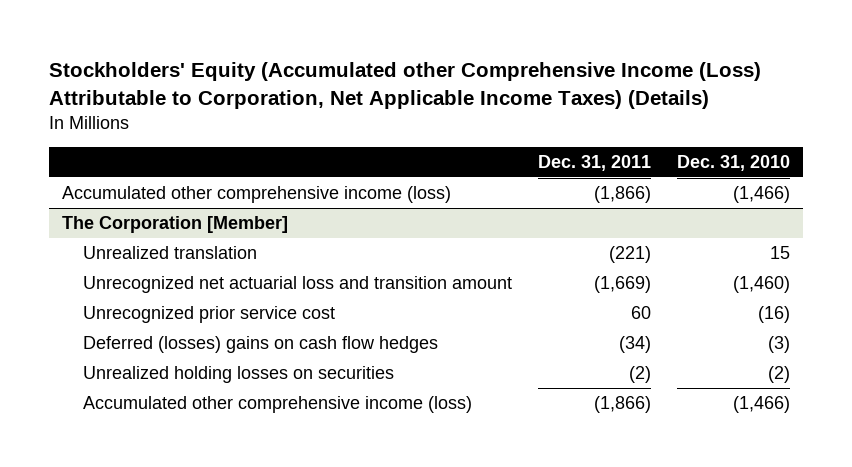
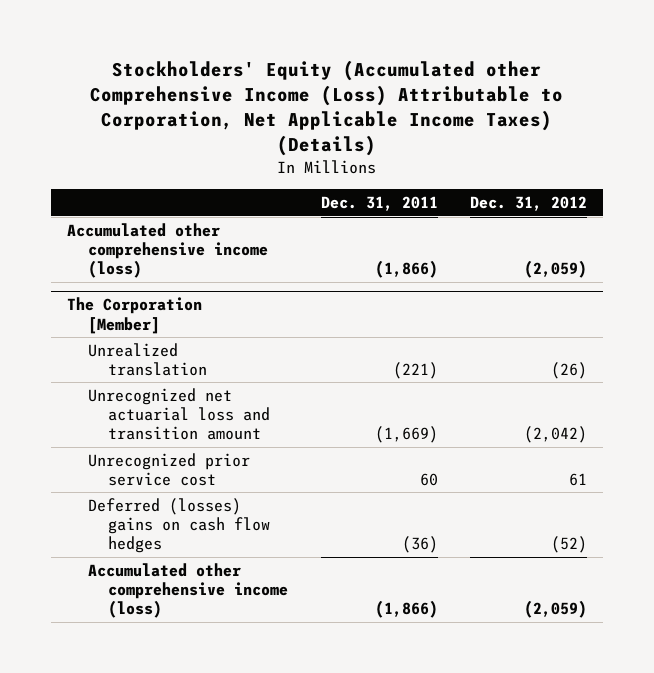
- | Dec. 31, 2011 | Dec. 31, 2010
+ | Dec. 31, 2011 | Dec. 31, 2012
@ The Corporation [Member]
- Deferred (losses) gains on cash flow hedges | (34) | (3)
- Unrealized holding losses on securities | (2) | (2)
+ Deferred (losses) gains on cash flow hedges | (36) | (52)

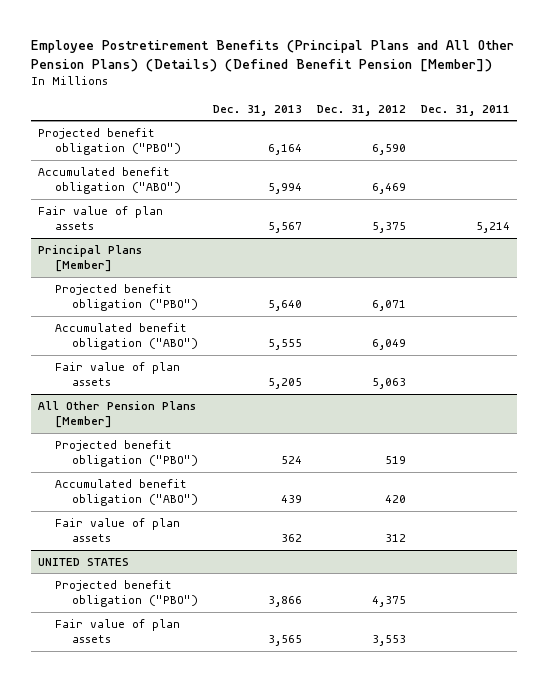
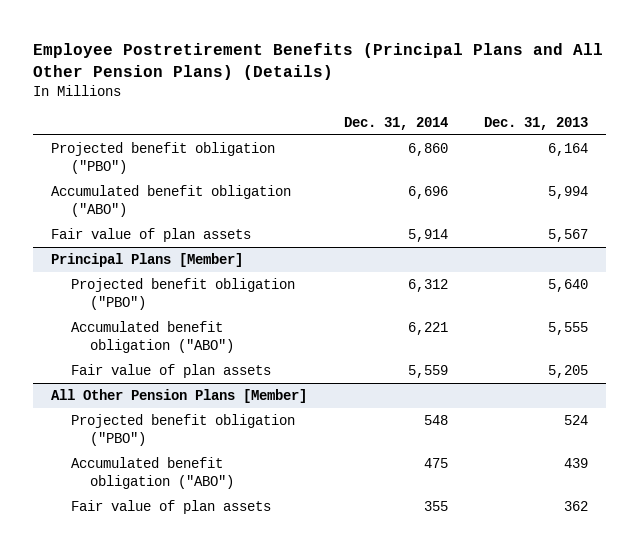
- Employee Postretirement Benefits (Principal Plans and All Other Pension Plans) (Details) (Defined Benefit Pension [Member])
+ Employee Postretirement Benefits (Principal Plans and All Other Pension Plans) (Details)
- | Dec. 31, 2013 | Dec. 31, 2012 | Dec. 31, 2011
+ | Dec. 31, 2014 | Dec. 31, 2013
- UNITED STATES
- Projected benefit obligation ("PBO") | 3,866 | 4,375 |
- Fair value of plan assets | 3,565 | 3,553 |

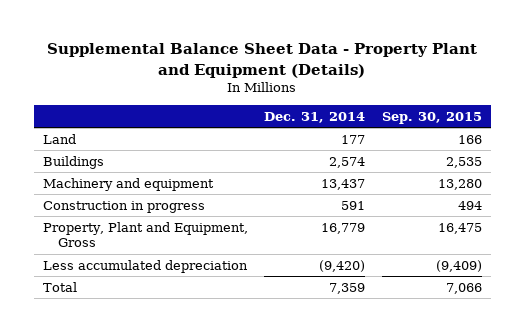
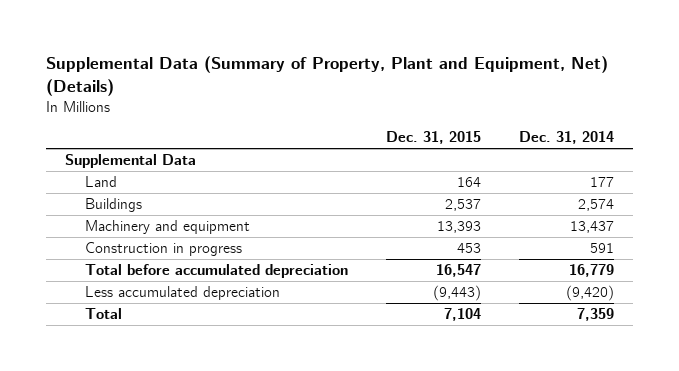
- Supplemental Balance Sheet Data - Property Plant and Equipment (Details)
+ Supplemental Data (Summary of Property, Plant and Equipment, Net) (Details)
- | Dec. 31, 2014 | Sep. 30, 2015
+ | Dec. 31, 2015 | Dec. 31, 2014
+ Supplemental Data
- Property, Plant and Equipment, Gross | 16,779 | 16,475
+ Total before accumulated depreciation | 16,547 | 16,779

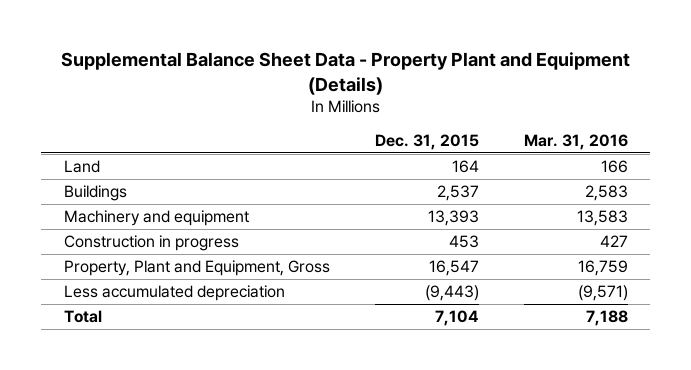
- Supplemental Data (Summary of Property, Plant and Equipment, Net) (Details)
+ Supplemental Balance Sheet Data - Property Plant and Equipment (Details)
- | Dec. 31, 2015 | Dec. 31, 2014
+ | Dec. 31, 2015 | Mar. 31, 2016
- Supplemental Data
- Total before accumulated depreciation | 16,547 | 16,779
+ Property, Plant and Equipment, Gross | 16,547 | 16,759

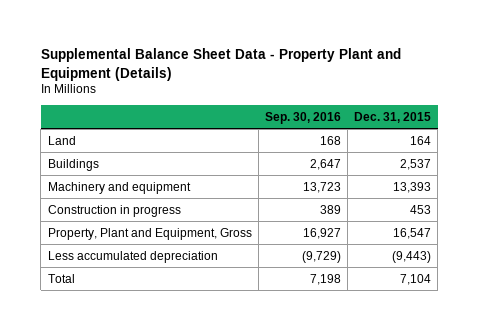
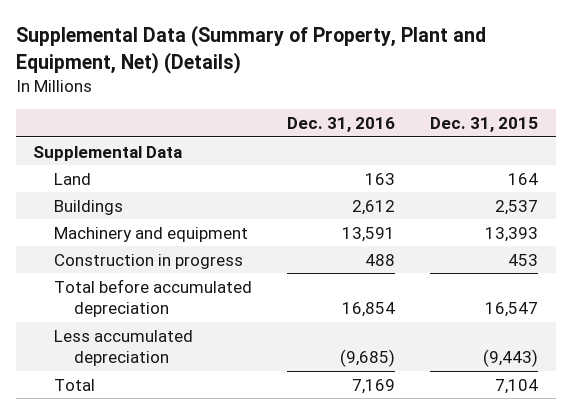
- Supplemental Balance Sheet Data - Property Plant and Equipment (Details)
+ Supplemental Data (Summary of Property, Plant and Equipment, Net) (Details)
- | Sep. 30, 2016 | Dec. 31, 2015
+ | Dec. 31, 2016 | Dec. 31, 2015
+ Supplemental Data
- Property, Plant and Equipment, Gross | 16,927 | 16,547
+ Total before accumulated depreciation | 16,854 | 16,547

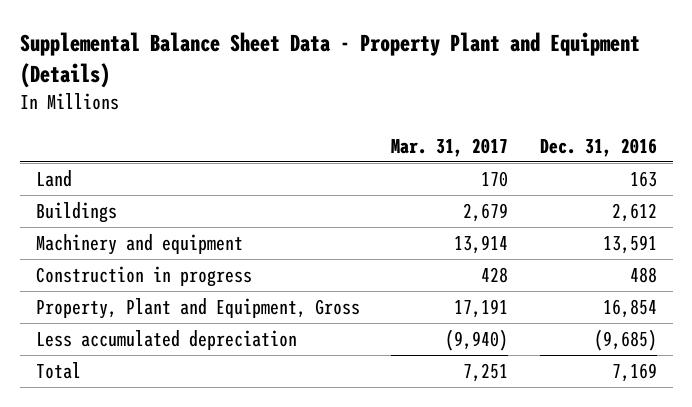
- Supplemental Data (Summary of Property, Plant and Equipment, Net) (Details)
+ Supplemental Balance Sheet Data - Property Plant and Equipment (Details)
- | Dec. 31, 2016 | Dec. 31, 2015
+ | Mar. 31, 2017 | Dec. 31, 2016
- Supplemental Data
- Total before accumulated depreciation | 16,854 | 16,547
+ Property, Plant and Equipment, Gross | 17,191 | 16,854

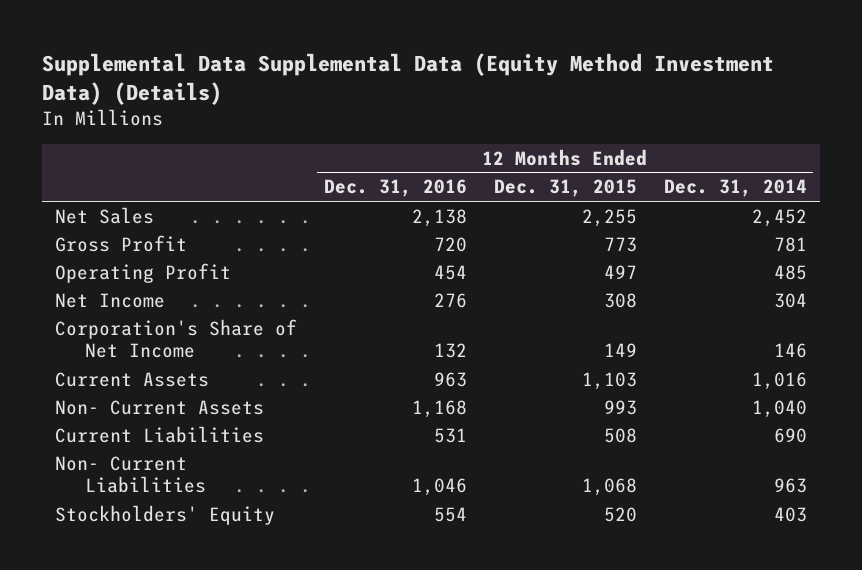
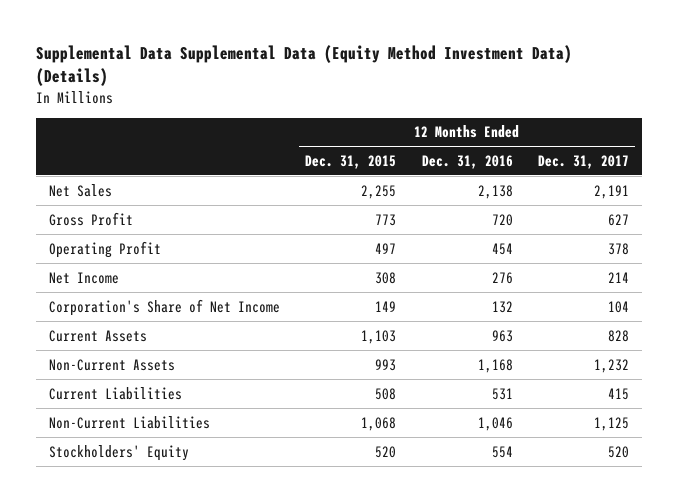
- | 12 Months Ended Dec. 31, 2016 | 12 Months Ended Dec. 31, 2015 | 12 Months Ended Dec. 31, 2014
+ | 12 Months Ended Dec. 31, 2015 | 12 Months Ended Dec. 31, 2016 | 12 Months Ended Dec. 31, 2017
- Non- Current Assets | 1,168 | 993 | 1,040
+ Non-Current Assets | 993 | 1,168 | 1,232
- Non- Current Liabilities | 1,046 | 1,068 | 963
+ Non-Current Liabilities | 1,068 | 1,046 | 1,125

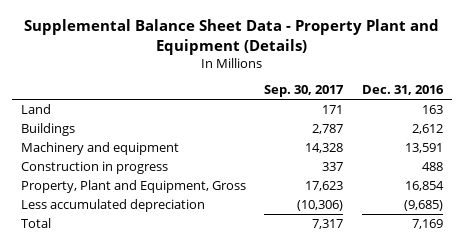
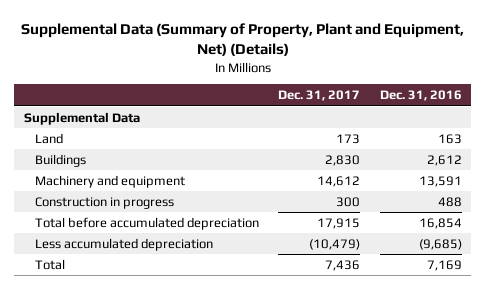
- Supplemental Balance Sheet Data - Property Plant and Equipment (Details)
+ Supplemental Data (Summary of Property, Plant and Equipment, Net) (Details)
- | Sep. 30, 2017 | Dec. 31, 2016
+ | Dec. 31, 2017 | Dec. 31, 2016
+ Supplemental Data
- Property, Plant and Equipment, Gross | 17,623 | 16,854
+ Total before accumulated depreciation | 17,915 | 16,854

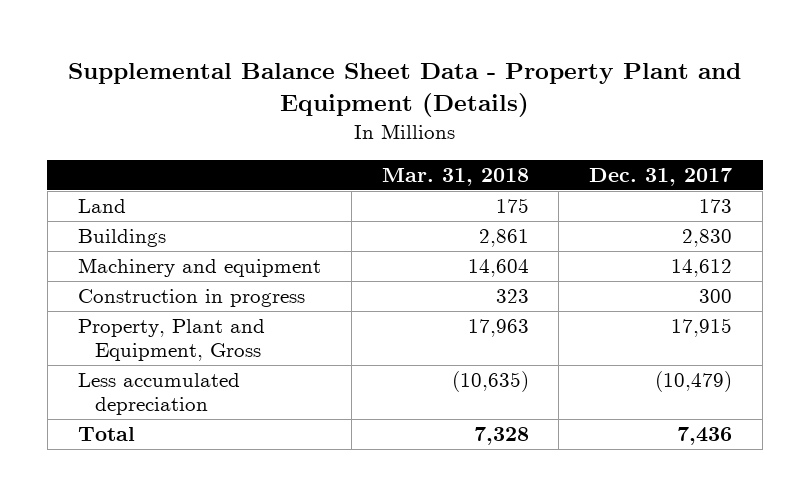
- Supplemental Data (Summary of Property, Plant and Equipment, Net) (Details)
+ Supplemental Balance Sheet Data - Property Plant and Equipment (Details)
- | Dec. 31, 2017 | Dec. 31, 2016
+ | Mar. 31, 2018 | Dec. 31, 2017
- Supplemental Data
- Total before accumulated depreciation | 17,915 | 16,854
+ Property, Plant and Equipment, Gross | 17,963 | 17,915

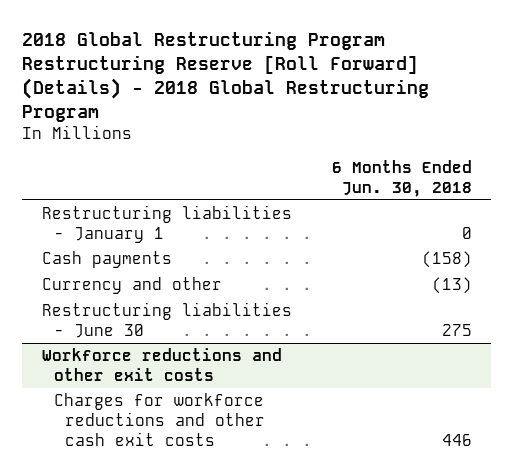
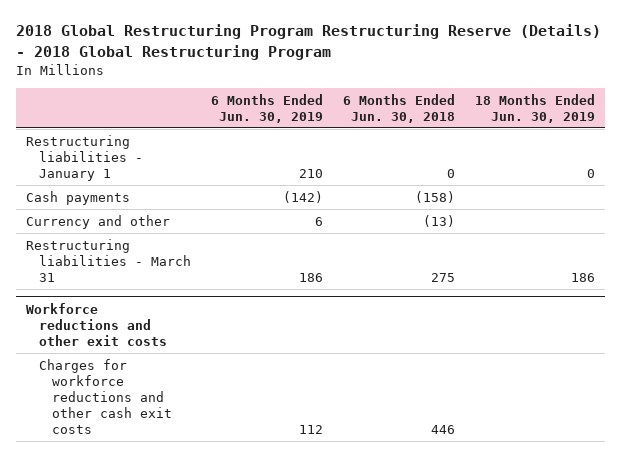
- 2018 Global Restructuring Program Restructuring Reserve [Roll Forward] (Details) - 2018 Global Restructuring Program
+ 2018 Global Restructuring Program Restructuring Reserve (Details) - 2018 Global Restructuring Program
- | 6 Months Ended Jun. 30, 2018
+ | 6 Months Ended Jun. 30, 2019 | 6 Months Ended Jun. 30, 2018 | 18 Months Ended Jun. 30, 2019
- Restructuring liabilities - June 30 | 275
+ Restructuring liabilities - March 31 | 186 | 275 | 186

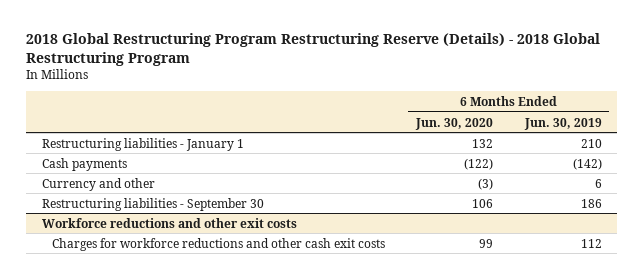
- | 6 Months Ended Jun. 30, 2019 | 6 Months Ended Jun. 30, 2018 | 18 Months Ended Jun. 30, 2019
+ | 6 Months Ended Jun. 30, 2020 | 6 Months Ended Jun. 30, 2019
- Restructuring liabilities - March 31 | 186 | 275 | 186
+ Restructuring liabilities - September 30 | 106 | 186

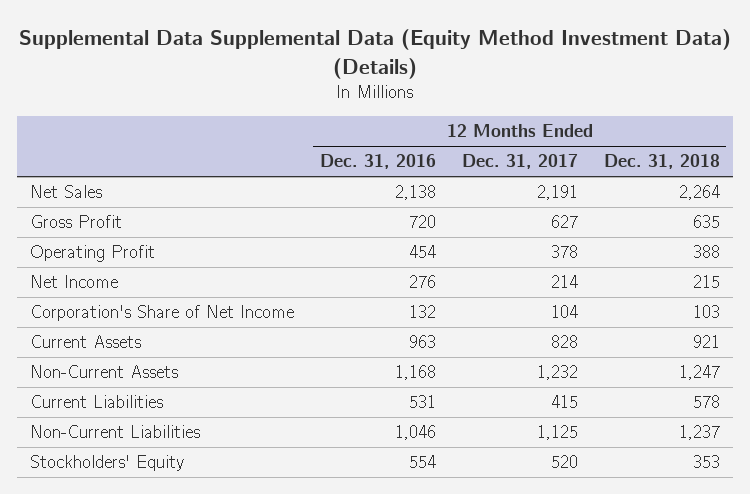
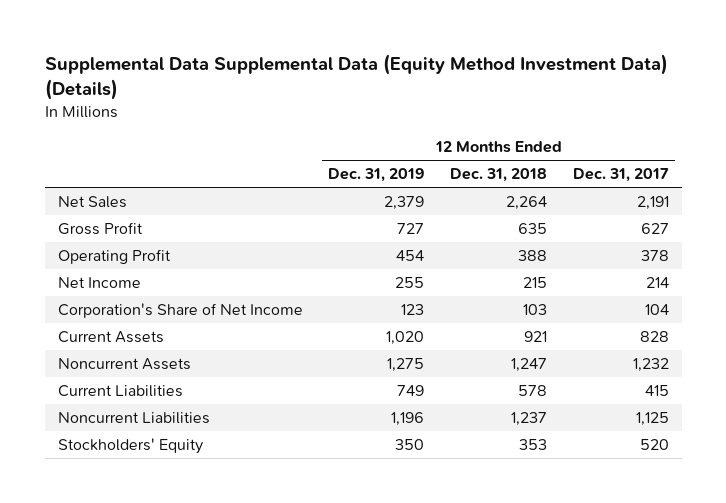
- | 12 Months Ended Dec. 31, 2016 | 12 Months Ended Dec. 31, 2017 | 12 Months Ended Dec. 31, 2018
+ | 12 Months Ended Dec. 31, 2019 | 12 Months Ended Dec. 31, 2018 | 12 Months Ended Dec. 31, 2017
- Non-Current Assets | 1,168 | 1,232 | 1,247
+ Noncurrent Assets | 1,275 | 1,247 | 1,232
- Non-Current Liabilities | 1,046 | 1,125 | 1,237
+ Noncurrent Liabilities | 1,196 | 1,237 | 1,125

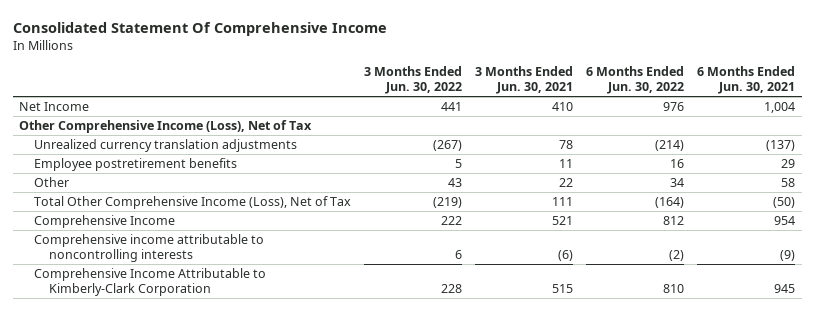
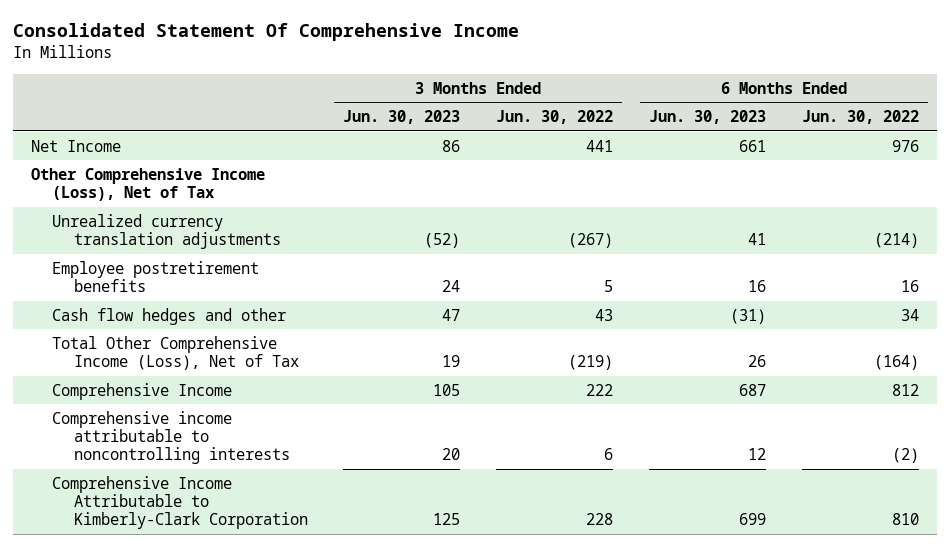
- | 3 Months Ended Jun. 30, 2022 | 3 Months Ended Jun. 30, 2021 | 6 Months Ended Jun. 30, 2022 | 6 Months Ended Jun. 30, 2021
+ | 3 Months Ended Jun. 30, 2023 | 3 Months Ended Jun. 30, 2022 | 6 Months Ended Jun. 30, 2023 | 6 Months Ended Jun. 30, 2022
- Other | 43 | 22 | 34 | 58
+ Cash flow hedges and other | 47 | 43 | (31) | 34

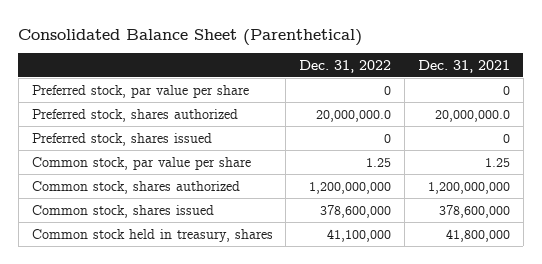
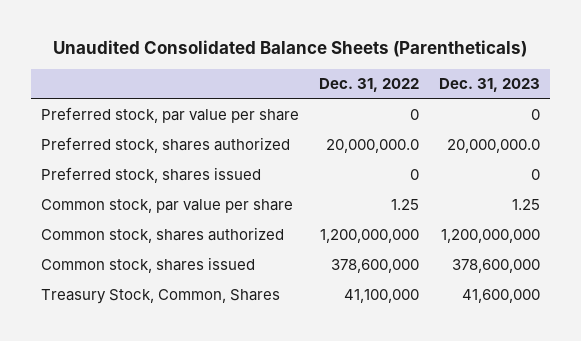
- Consolidated Balance Sheet (Parenthetical)
+ Unaudited Consolidated Balance Sheets (Parentheticals)
- | Dec. 31, 2022 | Dec. 31, 2021
+ | Dec. 31, 2022 | Dec. 31, 2023
- Common stock held in treasury, shares | 41,100,000 | 41,800,000
+ Treasury Stock, Common, Shares | 41,100,000 | 41,600,000

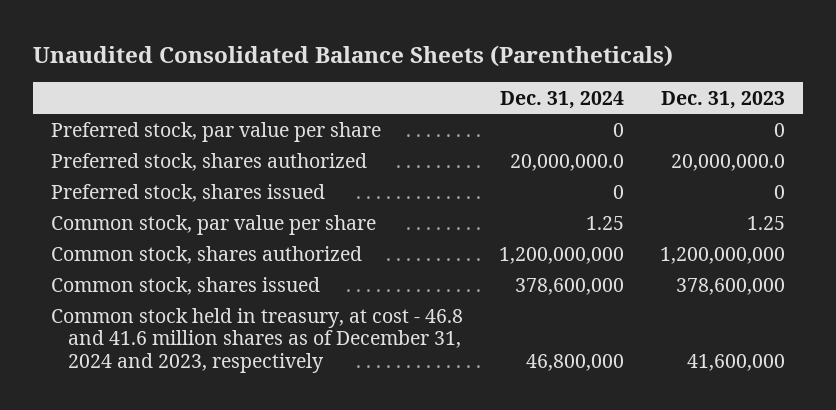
- | Dec. 31, 2022 | Dec. 31, 2023
+ | Dec. 31, 2024 | Dec. 31, 2023
- Treasury Stock, Common, Shares | 41,100,000 | 41,600,000
+ Common stock held in treasury, at cost - 46.8 and 41.6 million shares as of December 31, 2024 and 2023, respectively | 46,800,000 | 41,600,000

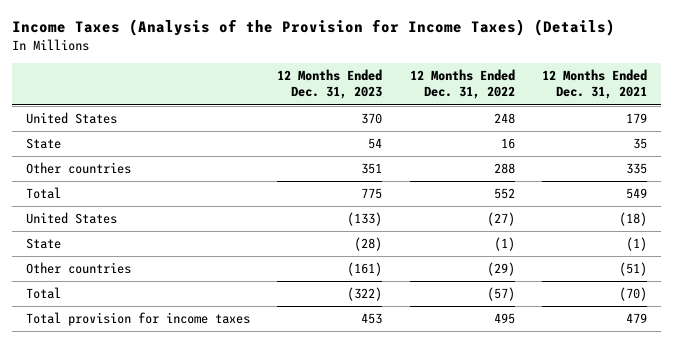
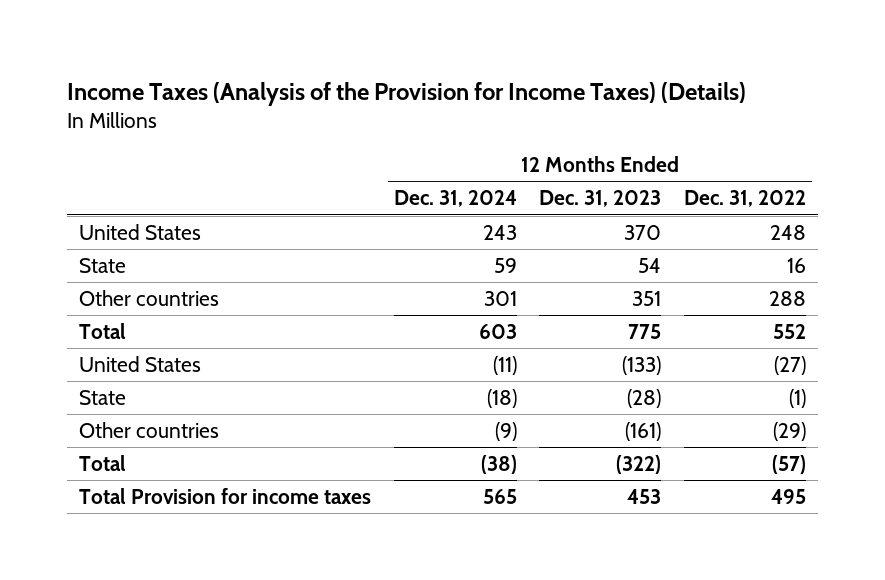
- | 12 Months Ended Dec. 31, 2023 | 12 Months Ended Dec. 31, 2022 | 12 Months Ended Dec. 31, 2021
+ | 12 Months Ended Dec. 31, 2024 | 12 Months Ended Dec. 31, 2023 | 12 Months Ended Dec. 31, 2022
- Total provision for income taxes | 453 | 495 | 479
+ Total Provision for income taxes | 565 | 453 | 495

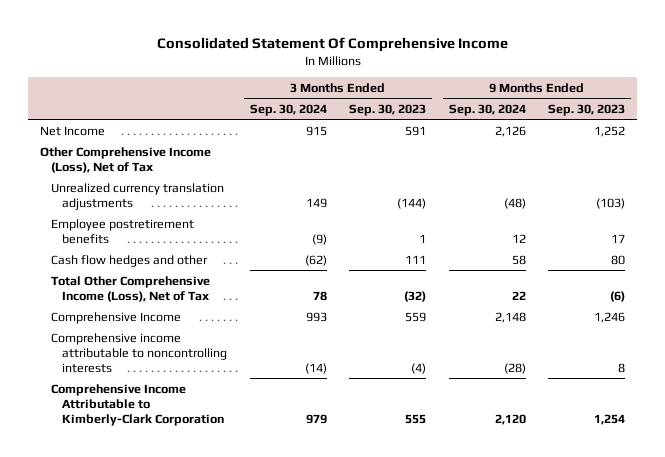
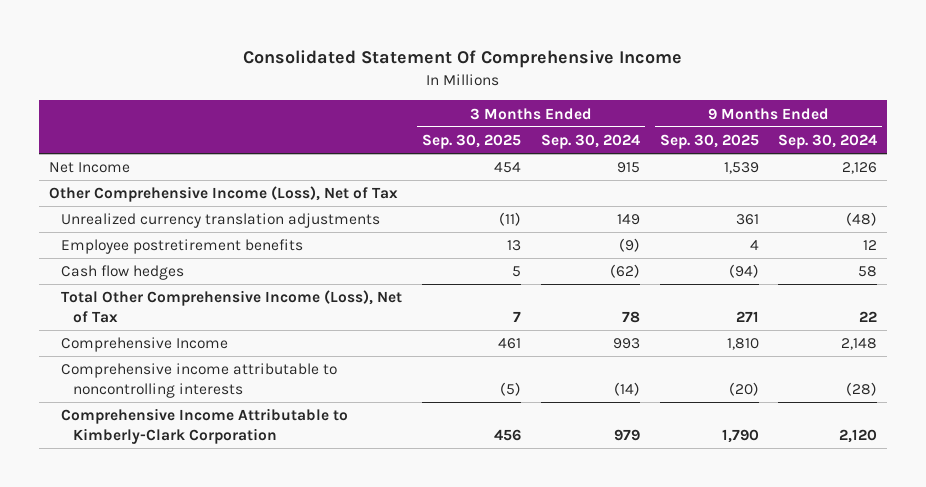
- | 3 Months Ended Sep. 30, 2024 | 3 Months Ended Sep. 30, 2023 | 9 Months Ended Sep. 30, 2024 | 9 Months Ended Sep. 30, 2023
+ | 3 Months Ended Sep. 30, 2025 | 3 Months Ended Sep. 30, 2024 | 9 Months Ended Sep. 30, 2025 | 9 Months Ended Sep. 30, 2024
- Cash flow hedges and other | (62) | 111 | 58 | 80
+ Cash flow hedges | 5 | (62) | (94) | 58

